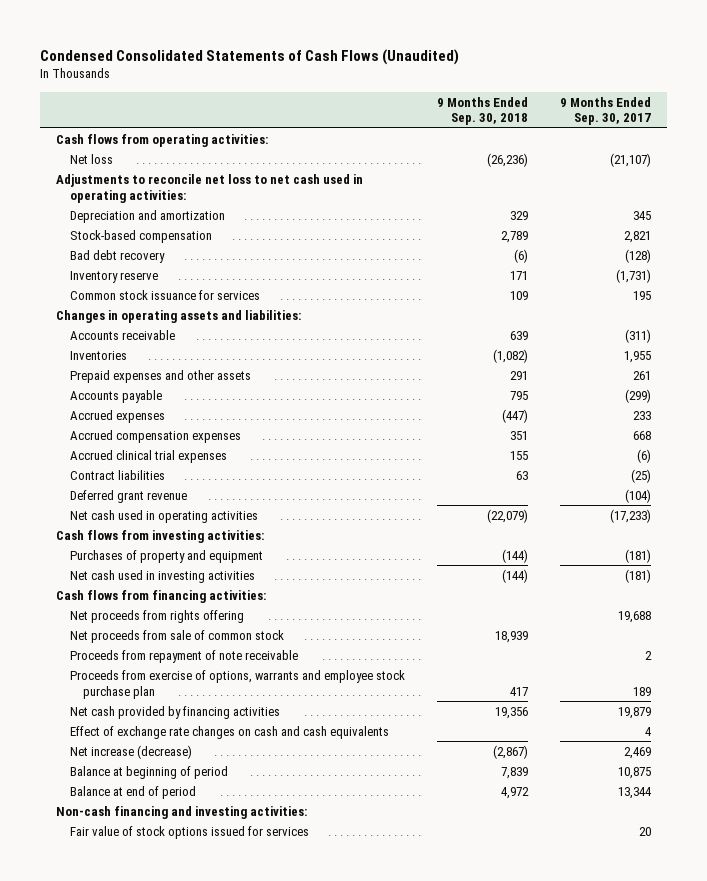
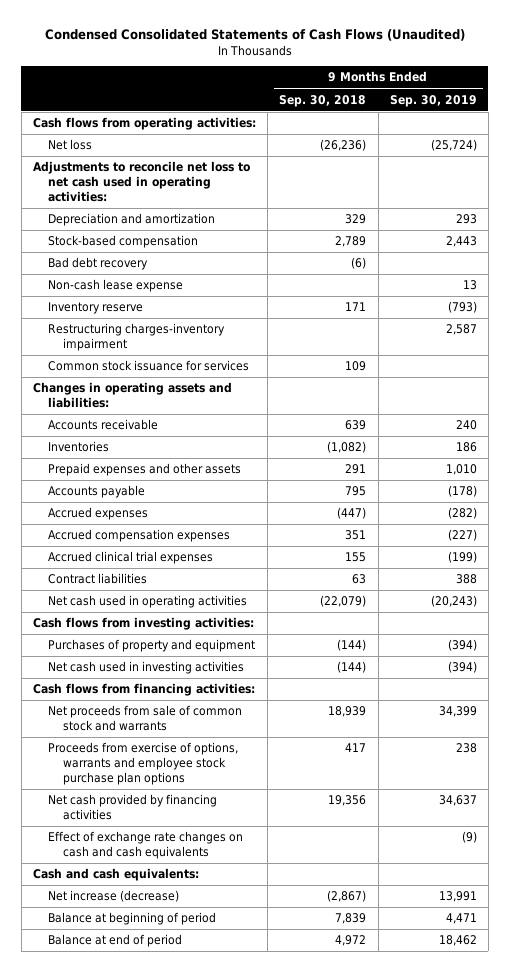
- | 9 Months Ended Sep. 30, 2018 | 9 Months Ended Sep. 30, 2017
+ | 9 Months Ended Sep. 30, 2018 | 9 Months Ended Sep. 30, 2019
+ Non-cash lease expense | | 13
+ Restructuring charges-inventory impairment | | 2,587
- Deferred grant revenue | | (104)
- Net proceeds from rights offering | | 19,688
- Net proceeds from sale of common stock | 18,939 |
- Proceeds from repayment of note receivable | | 2
- Proceeds from exercise of options, warrants and employee stock purchase plan | 417 | 189
+ Net proceeds from sale of common stock and warrants | 18,939 | 34,399
+ Proceeds from exercise of options, warrants and employee stock purchase plan options | 417 | 238
+ Cash and cash equivalents:
- Non-cash financing and investing activities:
- Fair value of stock options issued for services | | 20

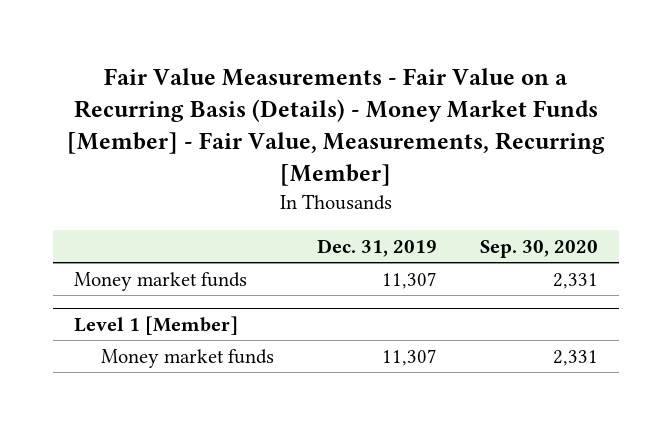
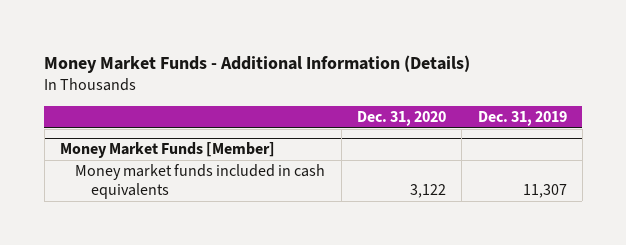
- Fair Value Measurements - Fair Value on a Recurring Basis (Details) - Money Market Funds [Member] - Fair Value, Measurements, Recurring [Member]
+ Money Market Funds - Additional Information (Details)
- | Dec. 31, 2019 | Sep. 30, 2020
+ | Dec. 31, 2020 | Dec. 31, 2019
- Money market funds | 11,307 | 2,331
- Level 1 [Member]
- Money market funds | 11,307 | 2,331
+ Money Market Funds [Member]
+ Money market funds included in cash equivalents | 3,122 | 11,307

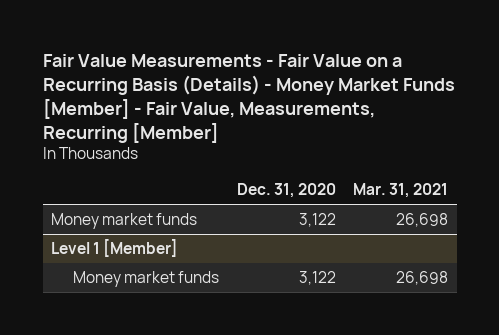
- Money Market Funds - Additional Information (Details)
+ Fair Value Measurements - Fair Value on a Recurring Basis (Details) - Money Market Funds [Member] - Fair Value, Measurements, Recurring [Member]
- | Dec. 31, 2020 | Dec. 31, 2019
+ | Dec. 31, 2020 | Mar. 31, 2021
- Money Market Funds [Member]
- Money market funds included in cash equivalents | 3,122 | 11,307
+ Money market funds | 3,122 | 26,698
+ Level 1 [Member]
+ Money market funds | 3,122 | 26,698

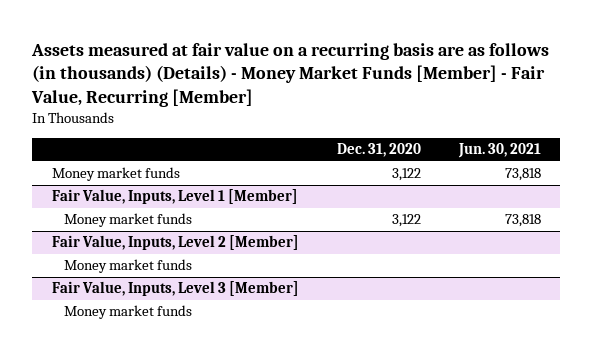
- Fair Value Measurements - Fair Value on a Recurring Basis (Details) - Money Market Funds [Member] - Fair Value, Measurements, Recurring [Member]
+ Assets measured at fair value on a recurring basis are as follows (in thousands) (Details) - Money Market Funds [Member] - Fair Value, Recurring [Member]
- | Dec. 31, 2020 | Mar. 31, 2021
+ | Dec. 31, 2020 | Jun. 30, 2021
- Level 1 [Member]
+ Fair Value, Inputs, Level 1 [Member]
+ Fair Value, Inputs, Level 2 [Member]
+ Money market funds
+ Fair Value, Inputs, Level 3 [Member]
+ Money market funds

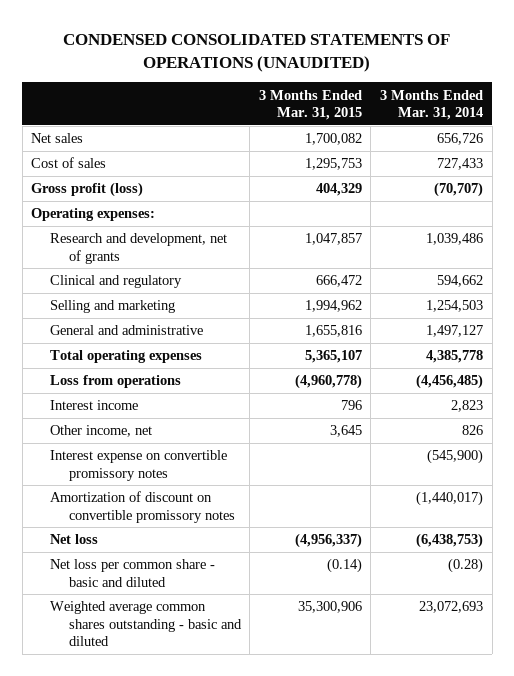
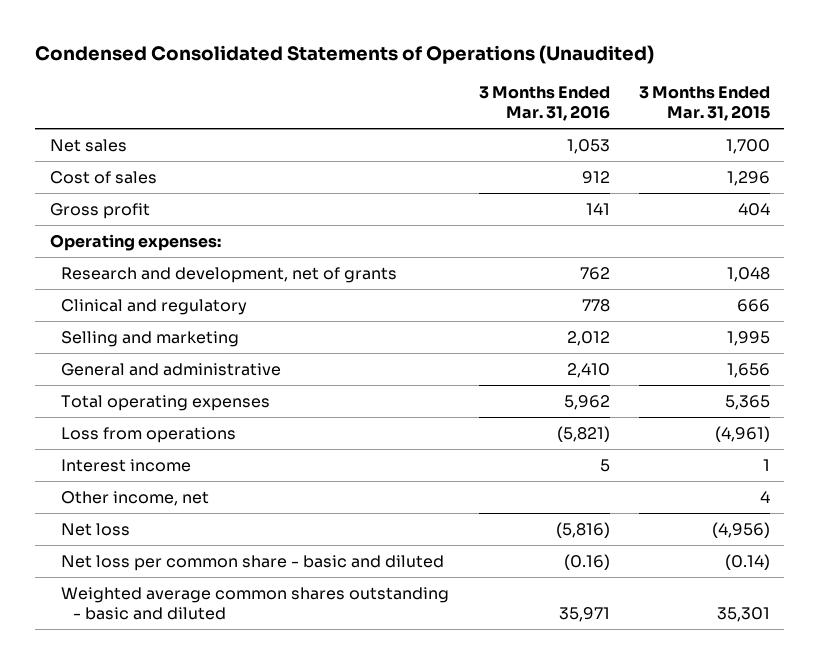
- CONDENSED CONSOLIDATED STATEMENTS OF OPERATIONS (UNAUDITED)
+ Condensed Consolidated Statements of Operations (Unaudited)
- | 3 Months Ended Mar. 31, 2015 | 3 Months Ended Mar. 31, 2014
+ | 3 Months Ended Mar. 31, 2016 | 3 Months Ended Mar. 31, 2015
- Net sales | 1,700,082 | 656,726
- Cost of sales | 1,295,753 | 727,433
- Gross profit (loss) | 404,329 | (70,707)
+ Net sales | 1,053 | 1,700
+ Cost of sales | 912 | 1,296
+ Gross profit | 141 | 404
- Research and development, net of grants | 1,047,857 | 1,039,486
- Clinical and regulatory | 666,472 | 594,662
- Selling and marketing | 1,994,962 | 1,254,503
- General and administrative | 1,655,816 | 1,497,127
- Total operating expenses | 5,365,107 | 4,385,778
- Loss from operations | (4,960,778) | (4,456,485)
- Interest income | 796 | 2,823
- Other income, net | 3,645 | 826
- Interest expense on convertible promissory notes | | (545,900)
- Amortization of discount on convertible promissory notes | | (1,440,017)
- Net loss | (4,956,337) | (6,438,753)
+ Research and development, net of grants | 762 | 1,048
+ Clinical and regulatory | 778 | 666
+ Selling and marketing | 2,012 | 1,995
+ General and administrative | 2,410 | 1,656
+ Total operating expenses | 5,962 | 5,365
+ Loss from operations | (5,821) | (4,961)
+ Interest income | 5 | 1
+ Other income, net | | 4
+ Net loss | (5,816) | (4,956)
- Weighted average common shares outstanding - basic and diluted | 35,300,906 | 23,072,693
+ Weighted average common shares outstanding - basic and diluted | 35,971 | 35,301

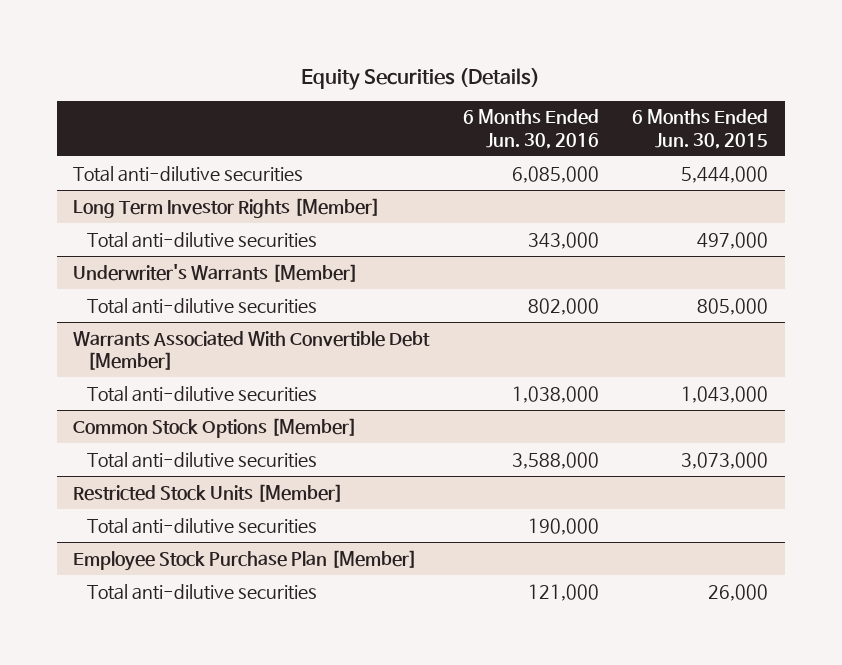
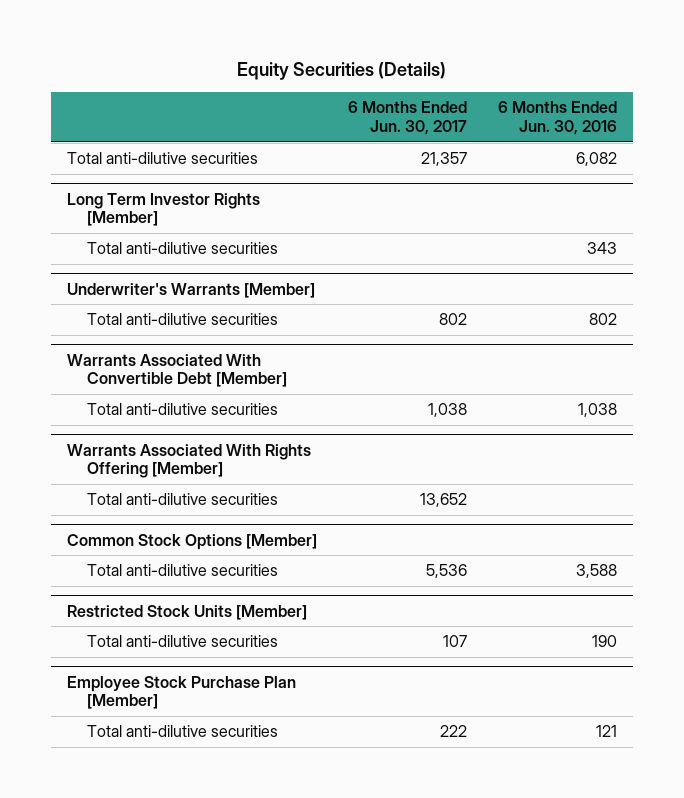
- | 6 Months Ended Jun. 30, 2016 | 6 Months Ended Jun. 30, 2015
+ | 6 Months Ended Jun. 30, 2017 | 6 Months Ended Jun. 30, 2016
- Total anti-dilutive securities | 6,085,000 | 5,444,000
+ Total anti-dilutive securities | 21,357 | 6,082
@ Long Term Investor Rights [Member]
- Total anti-dilutive securities | 343,000 | 497,000
+ Total anti-dilutive securities | | 343
@ Underwriter's Warrants [Member]
- Total anti-dilutive securities | 802,000 | 805,000
+ Total anti-dilutive securities | 802 | 802
@ Warrants Associated With Convertible Debt [Member]
- Total anti-dilutive securities | 1,038,000 | 1,043,000
+ Total anti-dilutive securities | 1,038 | 1,038
+ Warrants Associated With Rights Offering [Member]
+ Total anti-dilutive securities | 13,652 |
@ Common Stock Options [Member]
- Total anti-dilutive securities | 3,588,000 | 3,073,000
+ Total anti-dilutive securities | 5,536 | 3,588
@ Restricted Stock Units [Member]
- Total anti-dilutive securities | 190,000 |
+ Total anti-dilutive securities | 107 | 190
@ Employee Stock Purchase Plan [Member]
- Total anti-dilutive securities | 121,000 | 26,000
+ Total anti-dilutive securities | 222 | 121

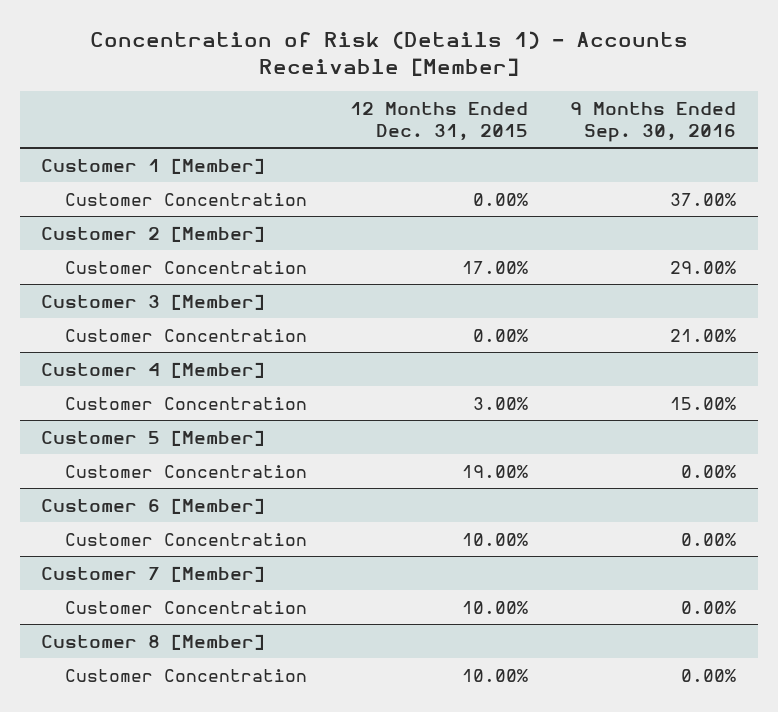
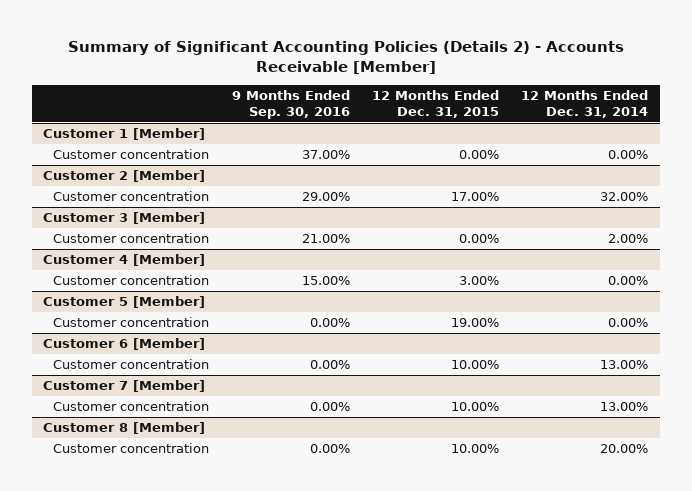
- Concentration of Risk (Details 1) - Accounts Receivable [Member]
+ Summary of Significant Accounting Policies (Details 2) - Accounts Receivable [Member]
- | 12 Months Ended Dec. 31, 2015 | 9 Months Ended Sep. 30, 2016
+ | 9 Months Ended Sep. 30, 2016 | 12 Months Ended Dec. 31, 2015 | 12 Months Ended Dec. 31, 2014
@ Customer 1 [Member]
- Customer Concentration | 0.00% | 37.00%
+ Customer concentration | 37.00% | 0.00% | 0.00%
@ Customer 2 [Member]
- Customer Concentration | 17.00% | 29.00%
+ Customer concentration | 29.00% | 17.00% | 32.00%
@ Customer 3 [Member]
- Customer Concentration | 0.00% | 21.00%
+ Customer concentration | 21.00% | 0.00% | 2.00%
@ Customer 4 [Member]
- Customer Concentration | 3.00% | 15.00%
+ Customer concentration | 15.00% | 3.00% | 0.00%
@ Customer 5 [Member]
- Customer Concentration | 19.00% | 0.00%
+ Customer concentration | 0.00% | 19.00% | 0.00%
@ Customer 6 [Member]
- Customer Concentration | 10.00% | 0.00%
+ Customer concentration | 0.00% | 10.00% | 13.00%
@ Customer 7 [Member]
- Customer Concentration | 10.00% | 0.00%
+ Customer concentration | 0.00% | 10.00% | 13.00%
@ Customer 8 [Member]
- Customer Concentration | 10.00% | 0.00%
+ Customer concentration | 0.00% | 10.00% | 20.00%

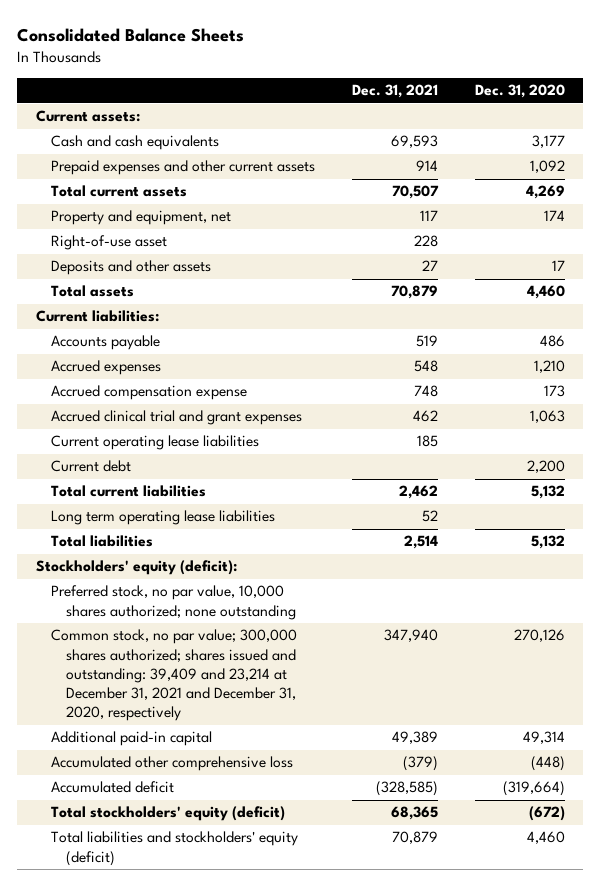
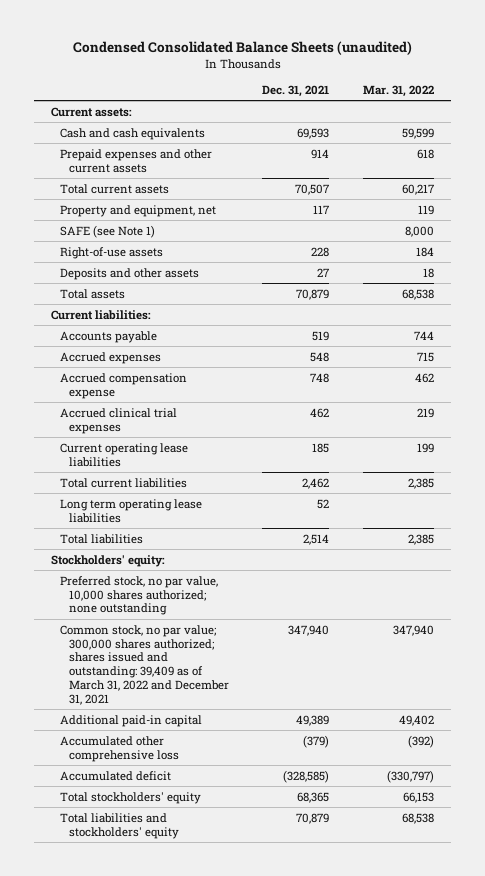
- Consolidated Balance Sheets
+ Condensed Consolidated Balance Sheets (unaudited)
- | Dec. 31, 2021 | Dec. 31, 2020
+ | Dec. 31, 2021 | Mar. 31, 2022
- Right-of-use asset | 228 |
+ SAFE (see Note 1) | | 8,000
+ Right-of-use assets | 228 | 184
- Accrued clinical trial and grant expenses | 462 | 1,063
+ Accrued clinical trial expenses | 462 | 219
- Current debt | | 2,200
- Stockholders' equity (deficit):
+ Stockholders' equity:
- Common stock, no par value; 300,000 shares authorized; shares issued and outstanding: 39,409 and 23,214 at December 31, 2021 and December 31, 2020, respectively | 347,940 | 270,126
+ Common stock, no par value; 300,000 shares authorized; shares issued and outstanding: 39,409 as of March 31, 2022 and December 31, 2021 | 347,940 | 347,940
- Total stockholders' equity (deficit) | 68,365 | (672)
- Total liabilities and stockholders' equity (deficit) | 70,879 | 4,460
+ Total stockholders' equity | 68,365 | 66,153
+ Total liabilities and stockholders' equity | 70,879 | 68,538

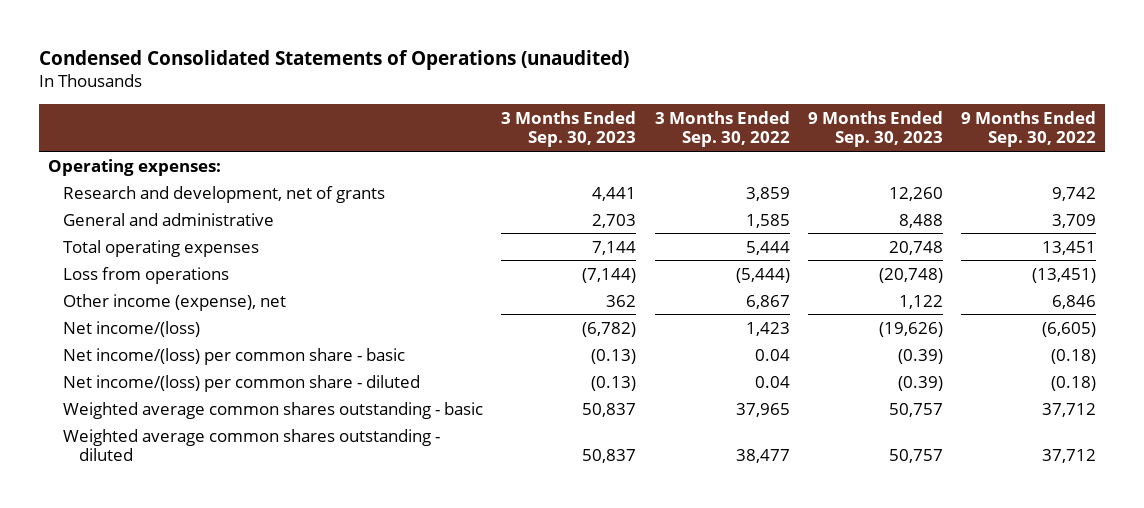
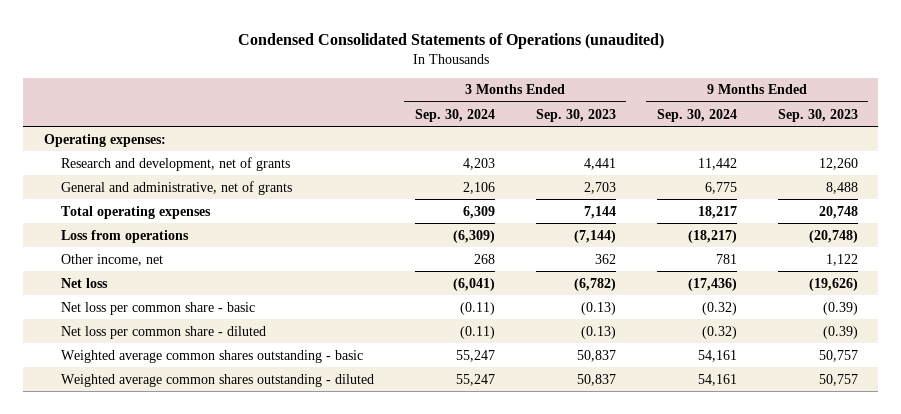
- | 3 Months Ended Sep. 30, 2023 | 3 Months Ended Sep. 30, 2022 | 9 Months Ended Sep. 30, 2023 | 9 Months Ended Sep. 30, 2022
+ | 3 Months Ended Sep. 30, 2024 | 3 Months Ended Sep. 30, 2023 | 9 Months Ended Sep. 30, 2024 | 9 Months Ended Sep. 30, 2023
- General and administrative | 2,703 | 1,585 | 8,488 | 3,709
+ General and administrative, net of grants | 2,106 | 2,703 | 6,775 | 8,488
- Other income (expense), net | 362 | 6,867 | 1,122 | 6,846
- Net income/(loss) | (6,782) | 1,423 | (19,626) | (6,605)
- Net income/(loss) per common share - basic | (0.13) | 0.04 | (0.39) | (0.18)
- Net income/(loss) per common share - diluted | (0.13) | 0.04 | (0.39) | (0.18)
+ Other income, net | 268 | 362 | 781 | 1,122
+ Net loss | (6,041) | (6,782) | (17,436) | (19,626)
+ Net loss per common share - basic | (0.11) | (0.13) | (0.32) | (0.39)
+ Net loss per common share - diluted | (0.11) | (0.13) | (0.32) | (0.39)

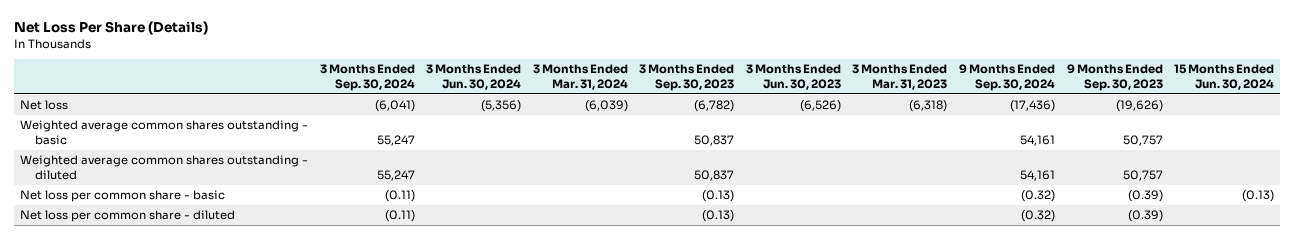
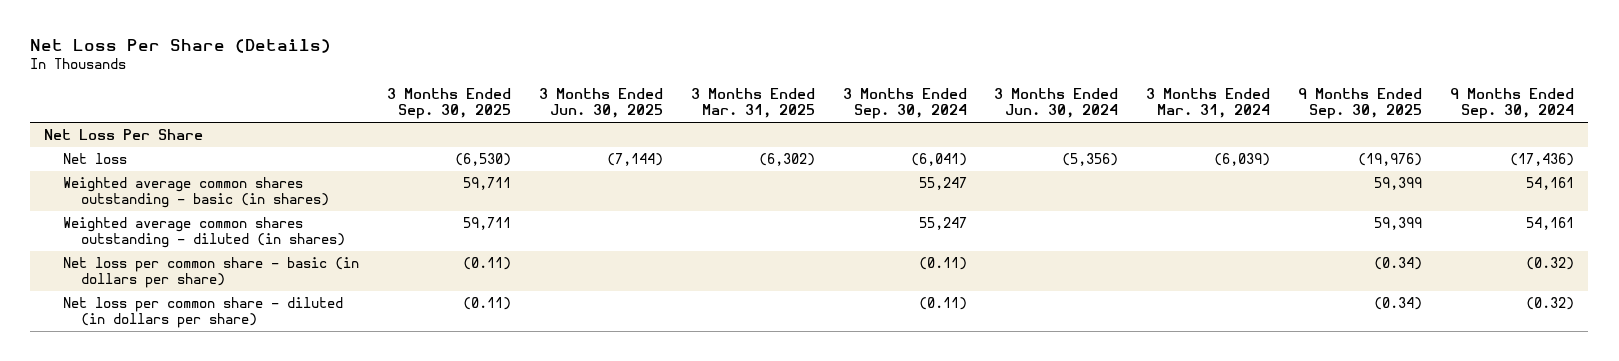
- | 3 Months Ended Sep. 30, 2024 | 3 Months Ended Jun. 30, 2024 | 3 Months Ended Mar. 31, 2024 | 3 Months Ended Sep. 30, 2023 | 3 Months Ended Jun. 30, 2023 | 3 Months Ended Mar. 31, 2023 | 9 Months Ended Sep. 30, 2024 | 9 Months Ended Sep. 30, 2023 | 15 Months Ended Jun. 30, 2024
+ | 3 Months Ended Sep. 30, 2025 | 3 Months Ended Jun. 30, 2025 | 3 Months Ended Mar. 31, 2025 | 3 Months Ended Sep. 30, 2024 | 3 Months Ended Jun. 30, 2024 | 3 Months Ended Mar. 31, 2024 | 9 Months Ended Sep. 30, 2025 | 9 Months Ended Sep. 30, 2024
+ Net Loss Per Share
- Weighted average common shares outstanding - basic | 55,247 | | | 50,837 | | | 54,161 | 50,757 |
- Weighted average common shares outstanding - diluted | 55,247 | | | 50,837 | | | 54,161 | 50,757 |
- Net loss per common share - basic | (0.11) | | | (0.13) | | | (0.32) | (0.39) | (0.13)
- Net loss per common share - diluted | (0.11) | | | (0.13) | | | (0.32) | (0.39) |
+ Weighted average common shares outstanding - basic (in shares) | 59,711 | | | 55,247 | | | 59,399 | 54,161
+ Weighted average common shares outstanding - diluted (in shares) | 59,711 | | | 55,247 | | | 59,399 | 54,161
+ Net loss per common share - basic (in dollars per share) | (0.11) | | | (0.11) | | | (0.34) | (0.32)
+ Net loss per common share - diluted (in dollars per share) | (0.11) | | | (0.11) | | | (0.34) | (0.32)

